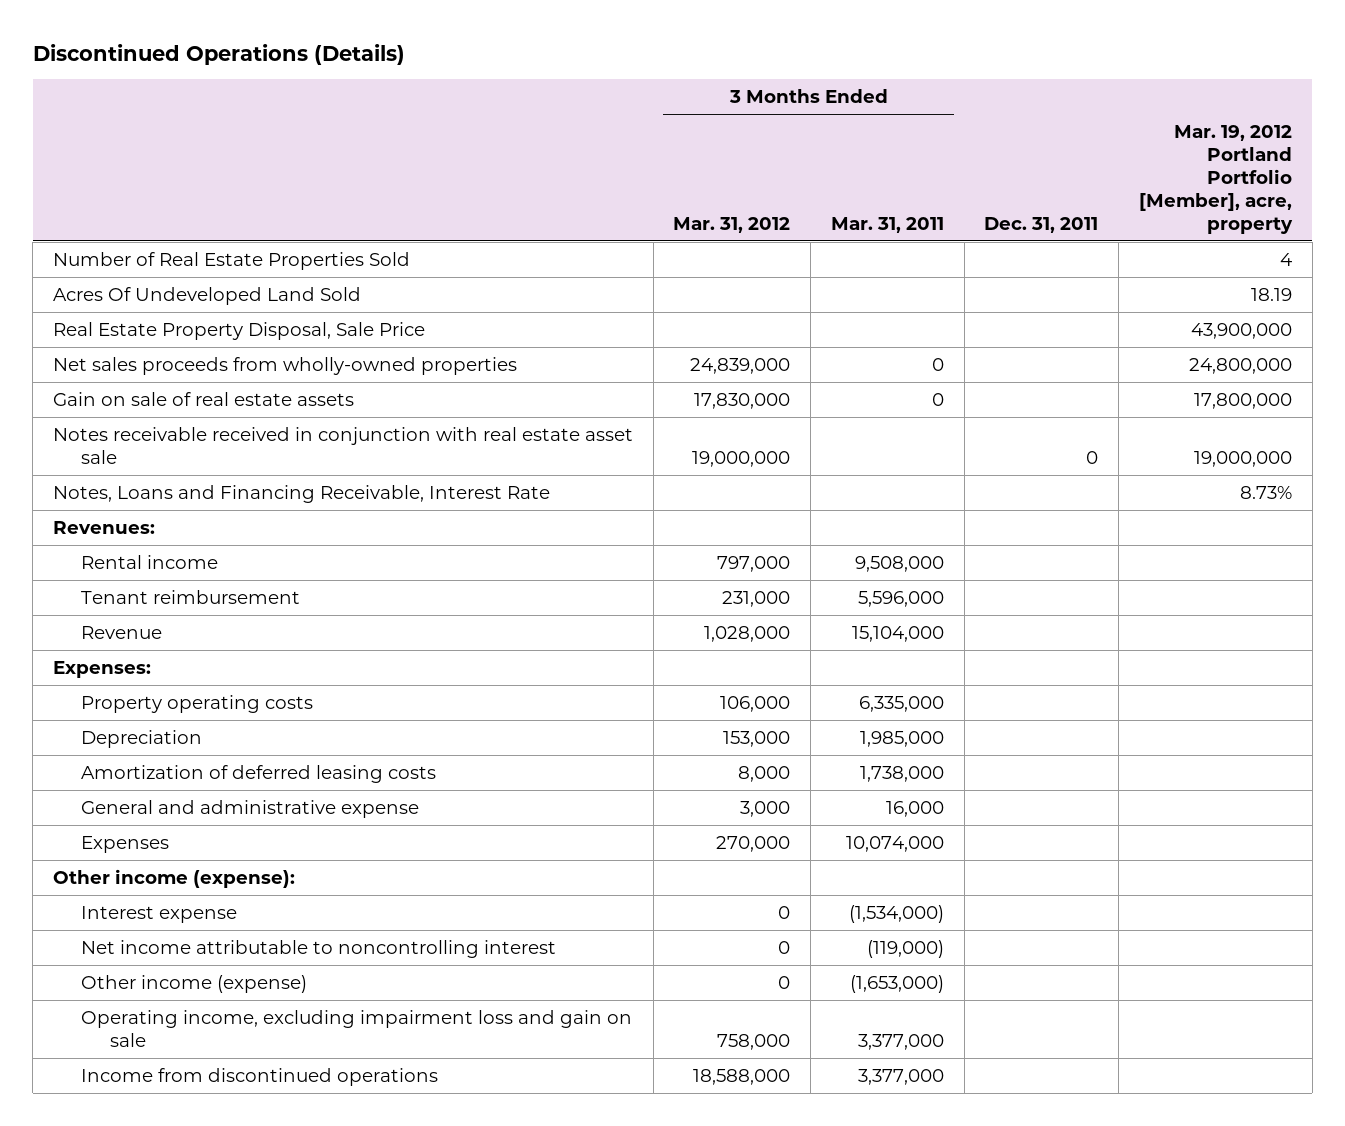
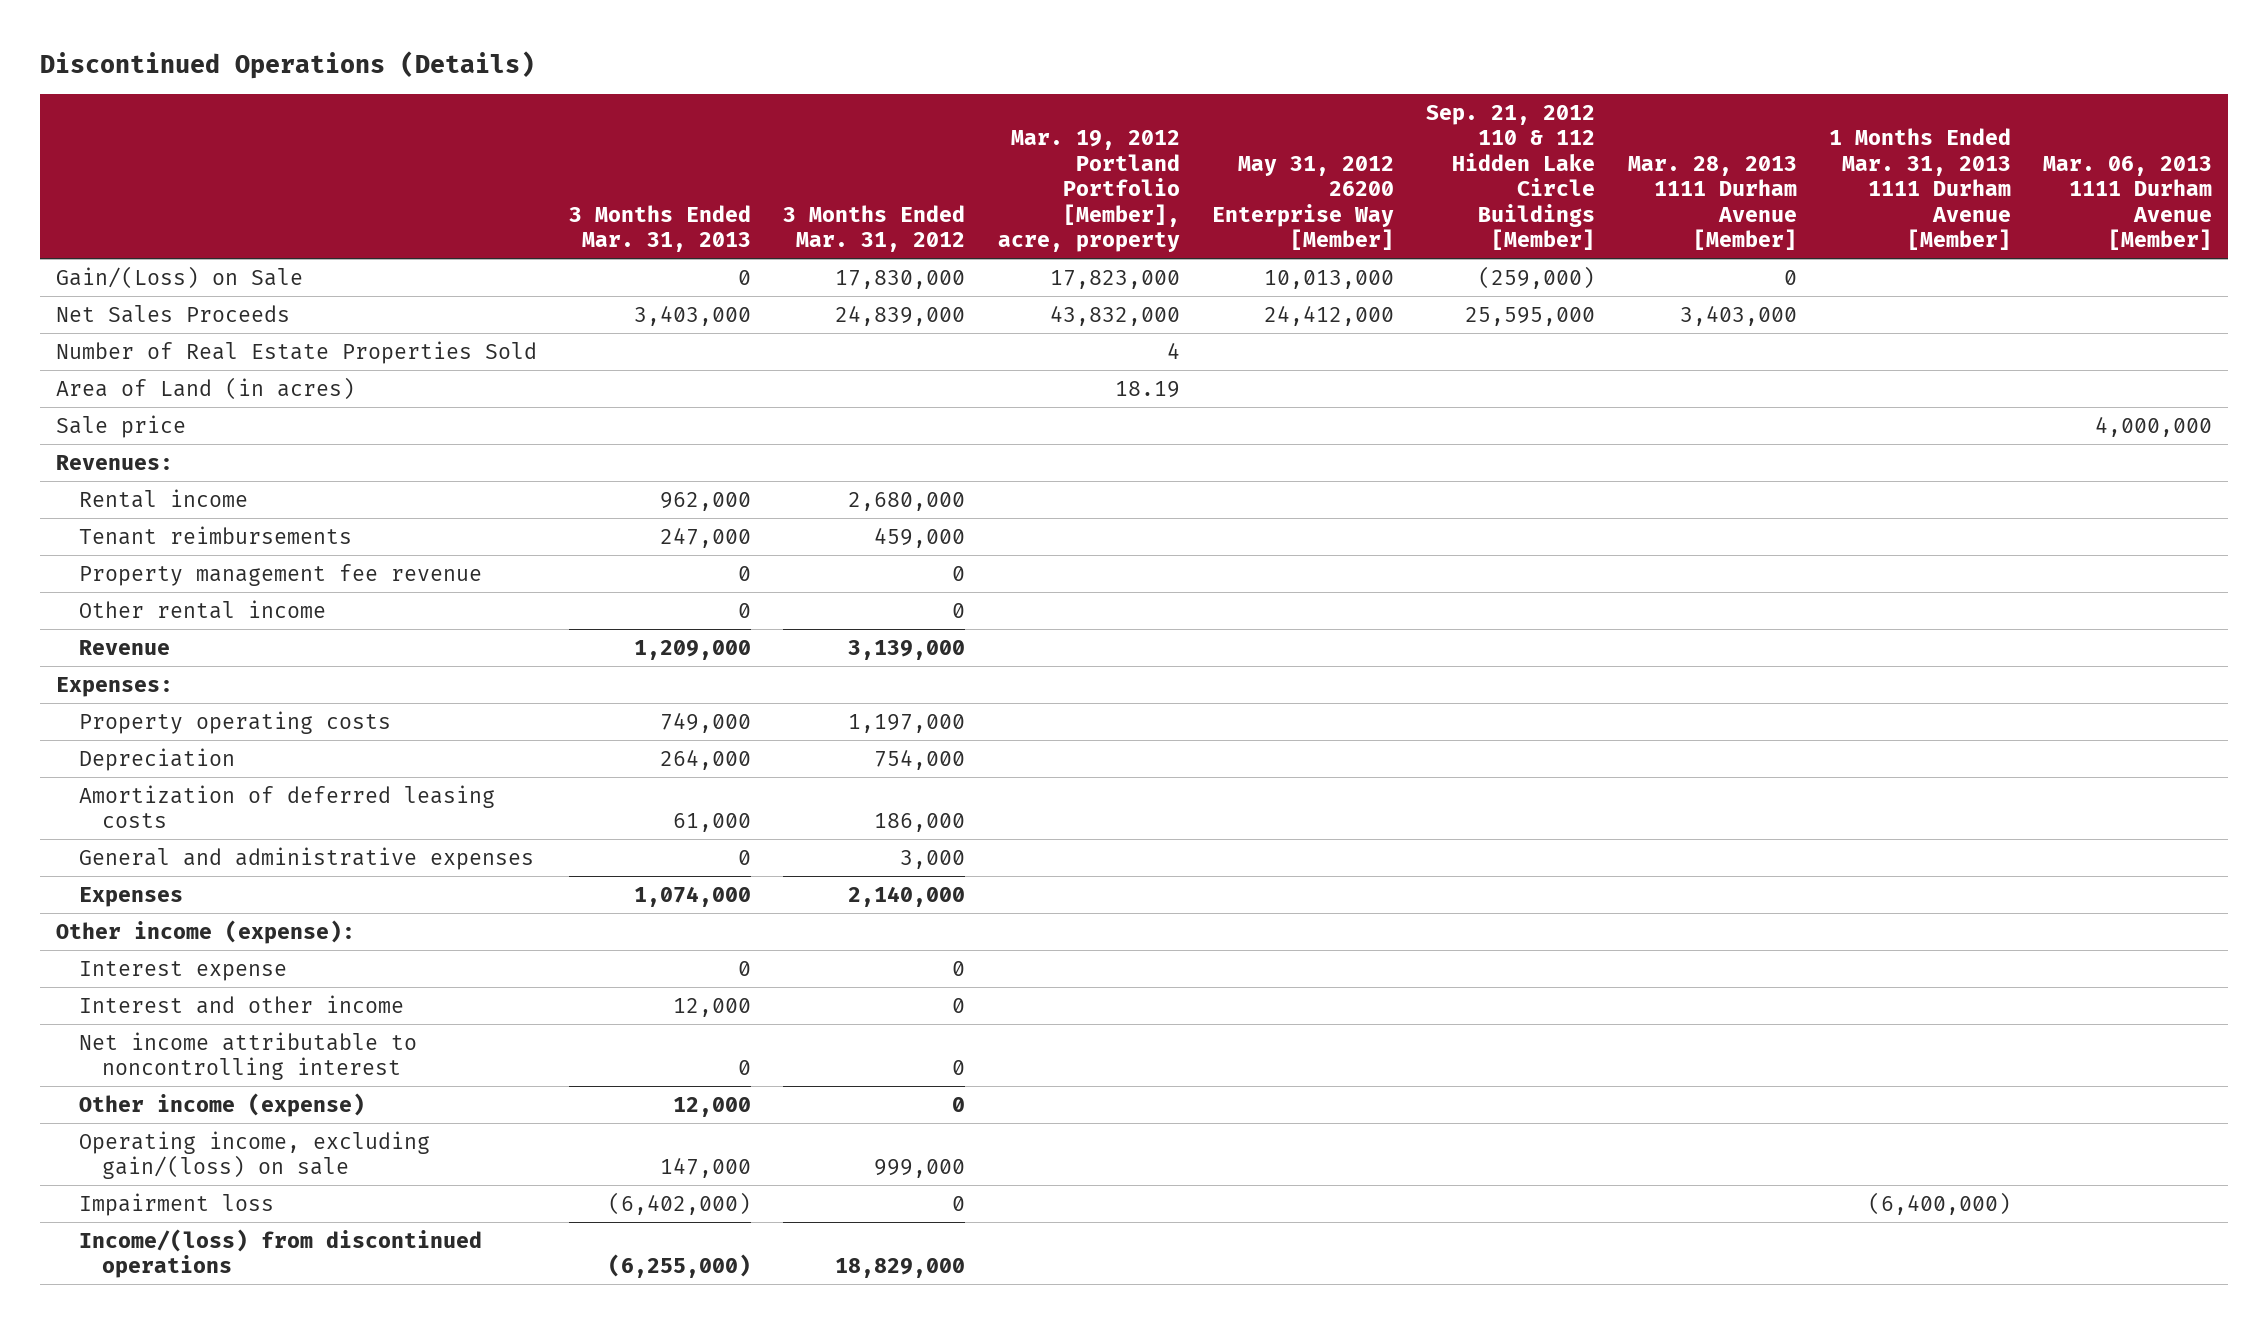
- | 3 Months Ended Mar. 31, 2012 | 3 Months Ended Mar. 31, 2011 | Dec. 31, 2011 | Mar. 19, 2012 Portland Portfolio [Member], acre, property
+ | 3 Months Ended Mar. 31, 2013 | 3 Months Ended Mar. 31, 2012 | Mar. 19, 2012 Portland Portfolio [Member], acre, property | May 31, 2012 26200 Enterprise Way [Member] | Sep. 21, 2012 110 & 112 Hidden Lake Circle Buildings [Member] | Mar. 28, 2013 1111 Durham Avenue [Member] | 1 Months Ended Mar. 31, 2013 1111 Durham Avenue [Member] | Mar. 06, 2013 1111 Durham Avenue [Member]
+ Gain/(Loss) on Sale | 0 | 17,830,000 | 17,823,000 | 10,013,000 | (259,000) | 0 | |
+ Net Sales Proceeds | 3,403,000 | 24,839,000 | 43,832,000 | 24,412,000 | 25,595,000 | 3,403,000 | |
- Acres Of Undeveloped Land Sold | | | | 18.19
- Real Estate Property Disposal, Sale Price | | | | 43,900,000
- Net sales proceeds from wholly-owned properties | 24,839,000 | 0 | | 24,800,000
- Gain on sale of real estate assets | 17,830,000 | 0 | | 17,800,000
- Notes receivable received in conjunction with real estate asset sale | 19,000,000 | | 0 | 19,000,000
- Notes, Loans and Financing Receivable, Interest Rate | | | | 8.73%
+ Area of Land (in acres) | | | 18.19 | | | | |
+ Sale price | | | | | | | | 4,000,000
- Rental income | 797,000 | 9,508,000 | |
- Tenant reimbursement | 231,000 | 5,596,000 | |
- Revenue | 1,028,000 | 15,104,000 | |
+ Rental income | 962,000 | 2,680,000 | | | | | |
+ Tenant reimbursements | 247,000 | 459,000 | | | | | |
+ Property management fee revenue | 0 | 0 | | | | | |
+ Other rental income | 0 | 0 | | | | | |
+ Revenue | 1,209,000 | 3,139,000 | | | | | |
- Property operating costs | 106,000 | 6,335,000 | |
- Depreciation | 153,000 | 1,985,000 | |
- Amortization of deferred leasing costs | 8,000 | 1,738,000 | |
- General and administrative expense | 3,000 | 16,000 | |
- Expenses | 270,000 | 10,074,000 | |
+ Property operating costs | 749,000 | 1,197,000 | | | | | |
+ Depreciation | 264,000 | 754,000 | | | | | |
+ Amortization of deferred leasing costs | 61,000 | 186,000 | | | | | |
+ General and administrative expenses | 0 | 3,000 | | | | | |
+ Expenses | 1,074,000 | 2,140,000 | | | | | |
+ Interest and other income | 12,000 | 0 | | | | | |
- Operating income, excluding impairment loss and gain on sale | 758,000 | 3,377,000 | |
- Income from discontinued operations | 18,588,000 | 3,377,000 | |
+ Operating income, excluding gain/(loss) on sale | 147,000 | 999,000 | | | | | |
+ Impairment loss | (6,402,000) | 0 | | | | | (6,400,000) |
+ Income/(loss) from discontinued operations | (6,255,000) | 18,829,000 | | | | | |

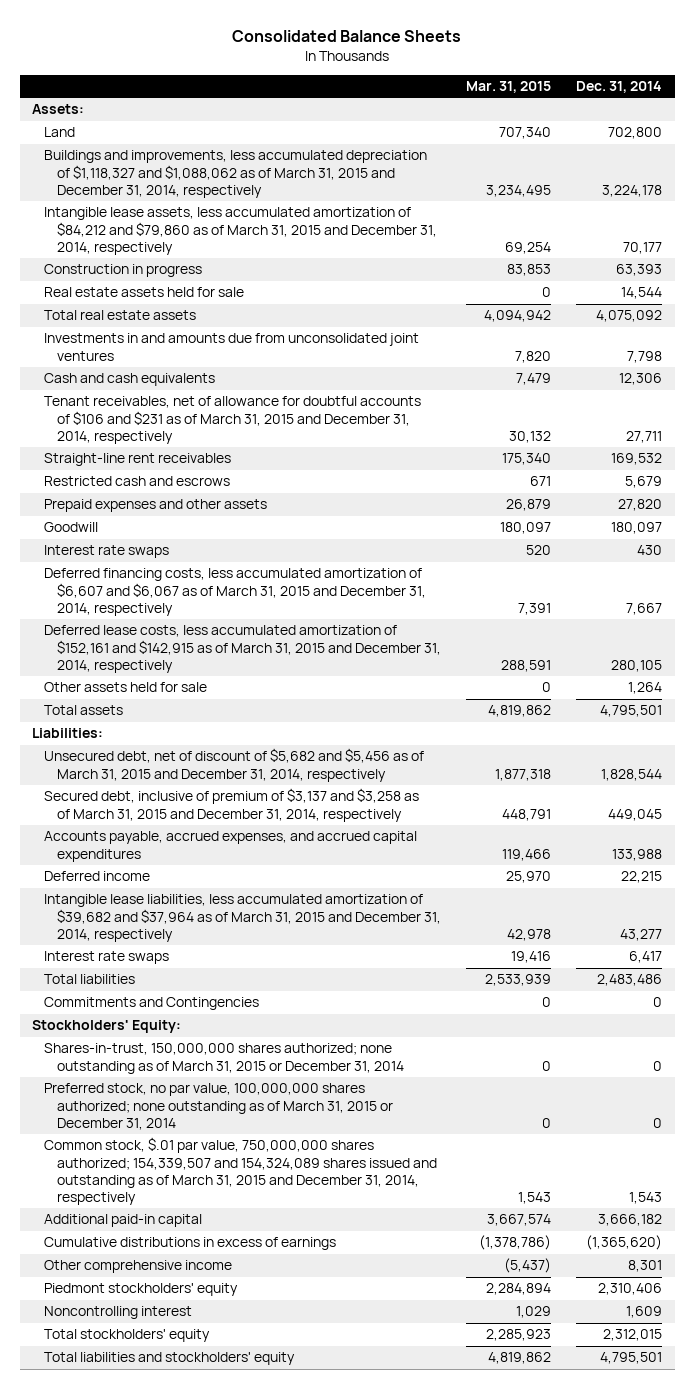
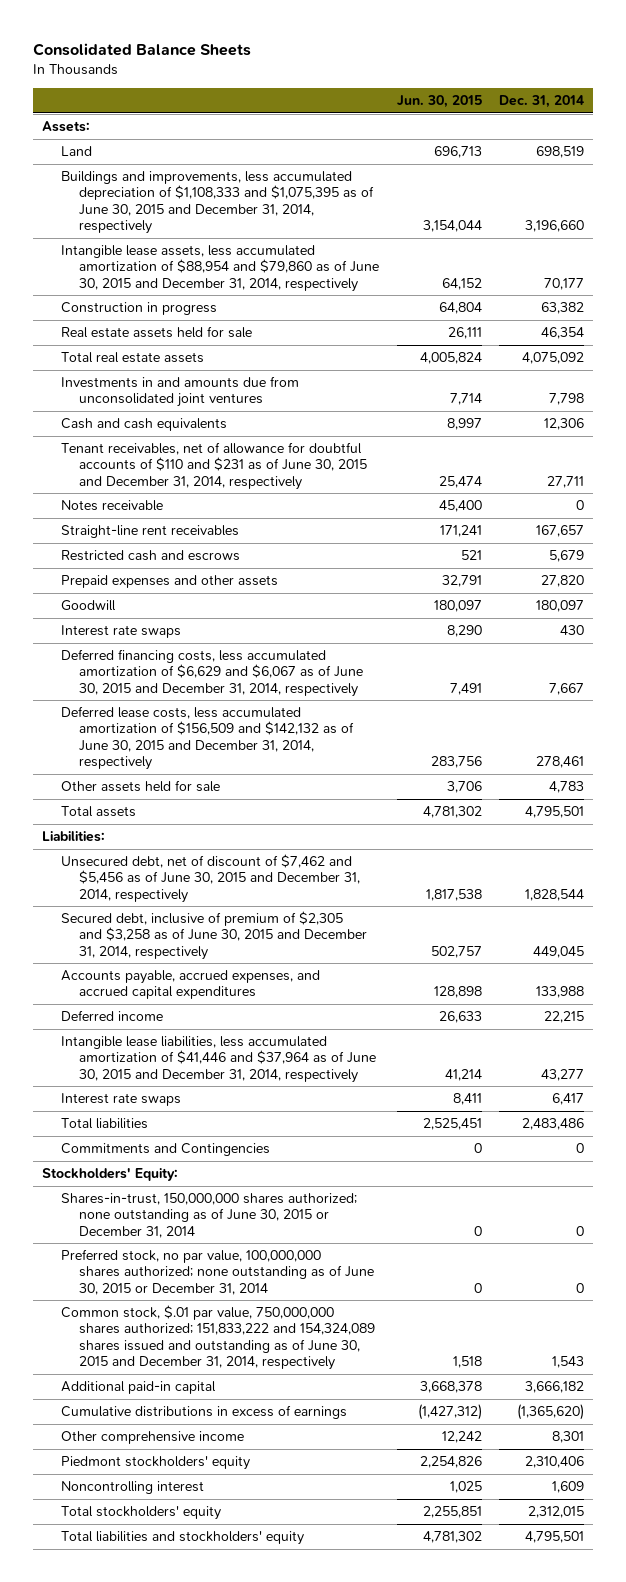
- | Mar. 31, 2015 | Dec. 31, 2014
+ | Jun. 30, 2015 | Dec. 31, 2014
- Land | 707,340 | 702,800
- Buildings and improvements, less accumulated depreciation of $1,118,327 and $1,088,062 as of March 31, 2015 and December 31, 2014, respectively | 3,234,495 | 3,224,178
- Intangible lease assets, less accumulated amortization of $84,212 and $79,860 as of March 31, 2015 and December 31, 2014, respectively | 69,254 | 70,177
- Construction in progress | 83,853 | 63,393
- Real estate assets held for sale | 0 | 14,544
+ Land | 696,713 | 698,519
+ Buildings and improvements, less accumulated depreciation of $1,108,333 and $1,075,395 as of June 30, 2015 and December 31, 2014, respectively | 3,154,044 | 3,196,660
+ Intangible lease assets, less accumulated amortization of $88,954 and $79,860 as of June 30, 2015 and December 31, 2014, respectively | 64,152 | 70,177
+ Construction in progress | 64,804 | 63,382
+ Real estate assets held for sale | 26,111 | 46,354
- Tenant receivables, net of allowance for doubtful accounts of $106 and $231 as of March 31, 2015 and December 31, 2014, respectively | 30,132 | 27,711
- Straight-line rent receivables | 175,340 | 169,532
+ Tenant receivables, net of allowance for doubtful accounts of $110 and $231 as of June 30, 2015 and December 31, 2014, respectively | 25,474 | 27,711
+ Notes receivable | 45,400 | 0
+ Straight-line rent receivables | 171,241 | 167,657
- Deferred financing costs, less accumulated amortization of $6,607 and $6,067 as of March 31, 2015 and December 31, 2014, respectively | 7,391 | 7,667
- Deferred lease costs, less accumulated amortization of $152,161 and $142,915 as of March 31, 2015 and December 31, 2014, respectively | 288,591 | 280,105
- Other assets held for sale | 0 | 1,264
+ Deferred financing costs, less accumulated amortization of $6,629 and $6,067 as of June 30, 2015 and December 31, 2014, respectively | 7,491 | 7,667
+ Deferred lease costs, less accumulated amortization of $156,509 and $142,132 as of June 30, 2015 and December 31, 2014, respectively | 283,756 | 278,461
+ Other assets held for sale | 3,706 | 4,783
- Unsecured debt, net of discount of $5,682 and $5,456 as of March 31, 2015 and December 31, 2014, respectively | 1,877,318 | 1,828,544
- Secured debt, inclusive of premium of $3,137 and $3,258 as of March 31, 2015 and December 31, 2014, respectively | 448,791 | 449,045
+ Unsecured debt, net of discount of $7,462 and $5,456 as of June 30, 2015 and December 31, 2014, respectively | 1,817,538 | 1,828,544
+ Secured debt, inclusive of premium of $2,305 and $3,258 as of June 30, 2015 and December 31, 2014, respectively | 502,757 | 449,045
- Intangible lease liabilities, less accumulated amortization of $39,682 and $37,964 as of March 31, 2015 and December 31, 2014, respectively | 42,978 | 43,277
+ Intangible lease liabilities, less accumulated amortization of $41,446 and $37,964 as of June 30, 2015 and December 31, 2014, respectively | 41,214 | 43,277
- Shares-in-trust, 150,000,000 shares authorized; none outstanding as of March 31, 2015 or December 31, 2014 | 0 | 0
- Preferred stock, no par value, 100,000,000 shares authorized; none outstanding as of March 31, 2015 or December 31, 2014 | 0 | 0
- Common stock, $.01 par value, 750,000,000 shares authorized; 154,339,507 and 154,324,089 shares issued and outstanding as of March 31, 2015 and December 31, 2014, respectively | 1,543 | 1,543
+ Shares-in-trust, 150,000,000 shares authorized; none outstanding as of June 30, 2015 or December 31, 2014 | 0 | 0
+ Preferred stock, no par value, 100,000,000 shares authorized; none outstanding as of June 30, 2015 or December 31, 2014 | 0 | 0
+ Common stock, $.01 par value, 750,000,000 shares authorized; 151,833,222 and 154,324,089 shares issued and outstanding as of June 30, 2015 and December 31, 2014, respectively | 1,518 | 1,543

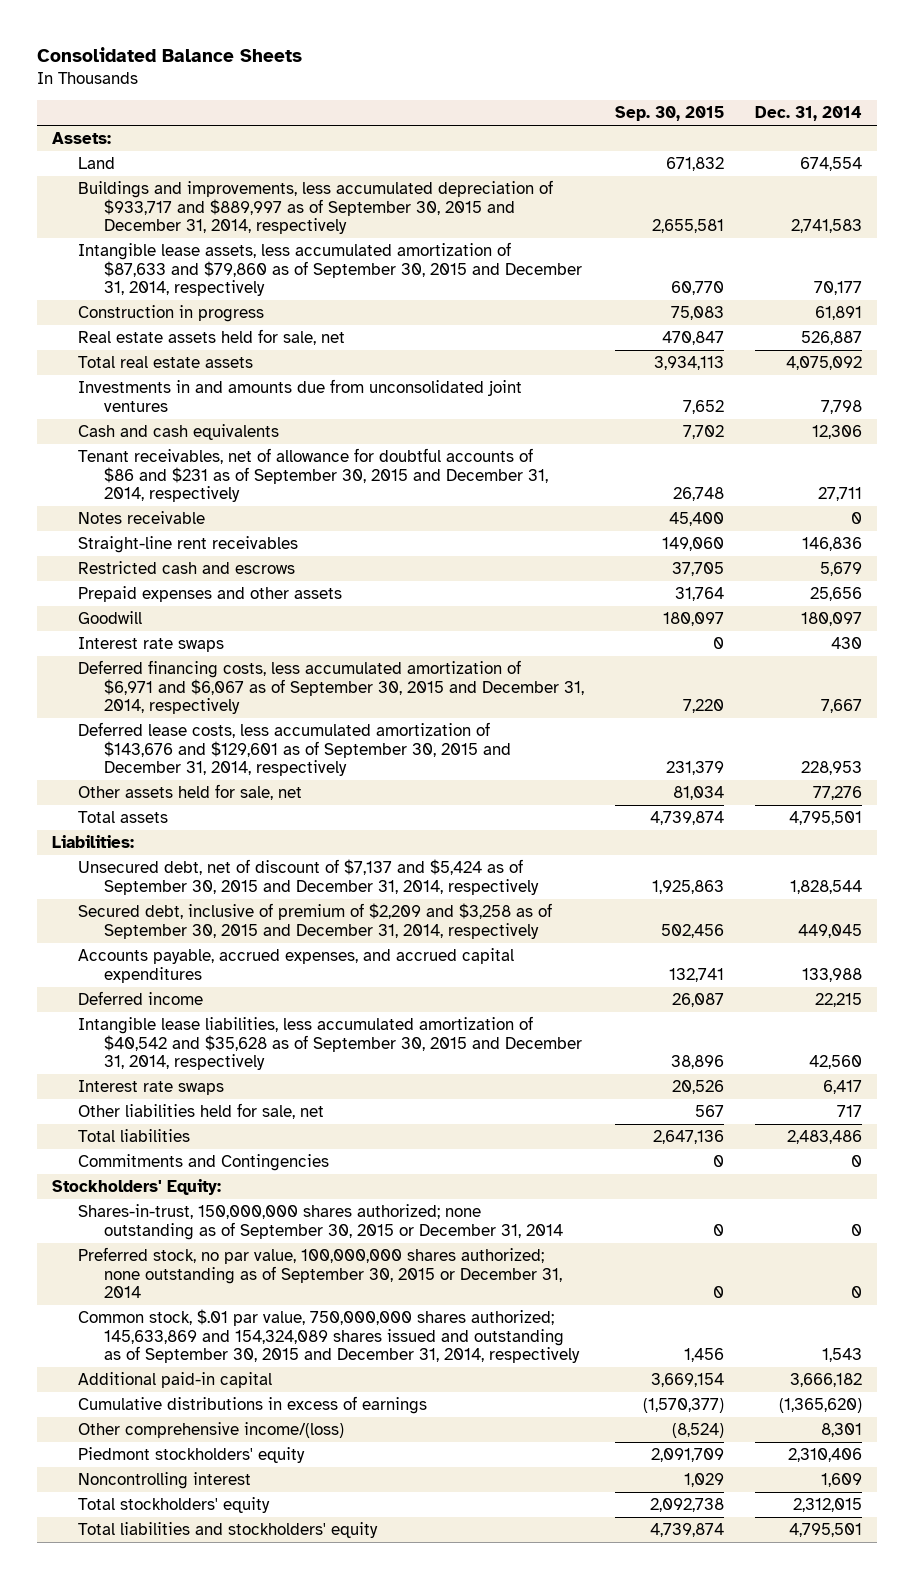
- | Jun. 30, 2015 | Dec. 31, 2014
+ | Sep. 30, 2015 | Dec. 31, 2014
- Land | 696,713 | 698,519
- Buildings and improvements, less accumulated depreciation of $1,108,333 and $1,075,395 as of June 30, 2015 and December 31, 2014, respectively | 3,154,044 | 3,196,660
- Intangible lease assets, less accumulated amortization of $88,954 and $79,860 as of June 30, 2015 and December 31, 2014, respectively | 64,152 | 70,177
- Construction in progress | 64,804 | 63,382
- Real estate assets held for sale | 26,111 | 46,354
+ Land | 671,832 | 674,554
+ Buildings and improvements, less accumulated depreciation of $933,717 and $889,997 as of September 30, 2015 and December 31, 2014, respectively | 2,655,581 | 2,741,583
+ Intangible lease assets, less accumulated amortization of $87,633 and $79,860 as of September 30, 2015 and December 31, 2014, respectively | 60,770 | 70,177
+ Construction in progress | 75,083 | 61,891
+ Real estate assets held for sale, net | 470,847 | 526,887
- Tenant receivables, net of allowance for doubtful accounts of $110 and $231 as of June 30, 2015 and December 31, 2014, respectively | 25,474 | 27,711
+ Tenant receivables, net of allowance for doubtful accounts of $86 and $231 as of September 30, 2015 and December 31, 2014, respectively | 26,748 | 27,711
- Straight-line rent receivables | 171,241 | 167,657
+ Straight-line rent receivables | 149,060 | 146,836
- Prepaid expenses and other assets | 32,791 | 27,820
+ Prepaid expenses and other assets | 31,764 | 25,656
- Deferred financing costs, less accumulated amortization of $6,629 and $6,067 as of June 30, 2015 and December 31, 2014, respectively | 7,491 | 7,667
- Deferred lease costs, less accumulated amortization of $156,509 and $142,132 as of June 30, 2015 and December 31, 2014, respectively | 283,756 | 278,461
- Other assets held for sale | 3,706 | 4,783
+ Deferred financing costs, less accumulated amortization of $6,971 and $6,067 as of September 30, 2015 and December 31, 2014, respectively | 7,220 | 7,667
+ Deferred lease costs, less accumulated amortization of $143,676 and $129,601 as of September 30, 2015 and December 31, 2014, respectively | 231,379 | 228,953
+ Other assets held for sale, net | 81,034 | 77,276
- Unsecured debt, net of discount of $7,462 and $5,456 as of June 30, 2015 and December 31, 2014, respectively | 1,817,538 | 1,828,544
- Secured debt, inclusive of premium of $2,305 and $3,258 as of June 30, 2015 and December 31, 2014, respectively | 502,757 | 449,045
+ Unsecured debt, net of discount of $7,137 and $5,424 as of September 30, 2015 and December 31, 2014, respectively | 1,925,863 | 1,828,544
+ Secured debt, inclusive of premium of $2,209 and $3,258 as of September 30, 2015 and December 31, 2014, respectively | 502,456 | 449,045
- Intangible lease liabilities, less accumulated amortization of $41,446 and $37,964 as of June 30, 2015 and December 31, 2014, respectively | 41,214 | 43,277
+ Intangible lease liabilities, less accumulated amortization of $40,542 and $35,628 as of September 30, 2015 and December 31, 2014, respectively | 38,896 | 42,560
+ Other liabilities held for sale, net | 567 | 717
- Shares-in-trust, 150,000,000 shares authorized; none outstanding as of June 30, 2015 or December 31, 2014 | 0 | 0
- Preferred stock, no par value, 100,000,000 shares authorized; none outstanding as of June 30, 2015 or December 31, 2014 | 0 | 0
- Common stock, $.01 par value, 750,000,000 shares authorized; 151,833,222 and 154,324,089 shares issued and outstanding as of June 30, 2015 and December 31, 2014, respectively | 1,518 | 1,543
+ Shares-in-trust, 150,000,000 shares authorized; none outstanding as of September 30, 2015 or December 31, 2014 | 0 | 0
+ Preferred stock, no par value, 100,000,000 shares authorized; none outstanding as of September 30, 2015 or December 31, 2014 | 0 | 0
+ Common stock, $.01 par value, 750,000,000 shares authorized; 145,633,869 and 154,324,089 shares issued and outstanding as of September 30, 2015 and December 31, 2014, respectively | 1,456 | 1,543
- Other comprehensive income | 12,242 | 8,301
+ Other comprehensive income/(loss) | (8,524) | 8,301

